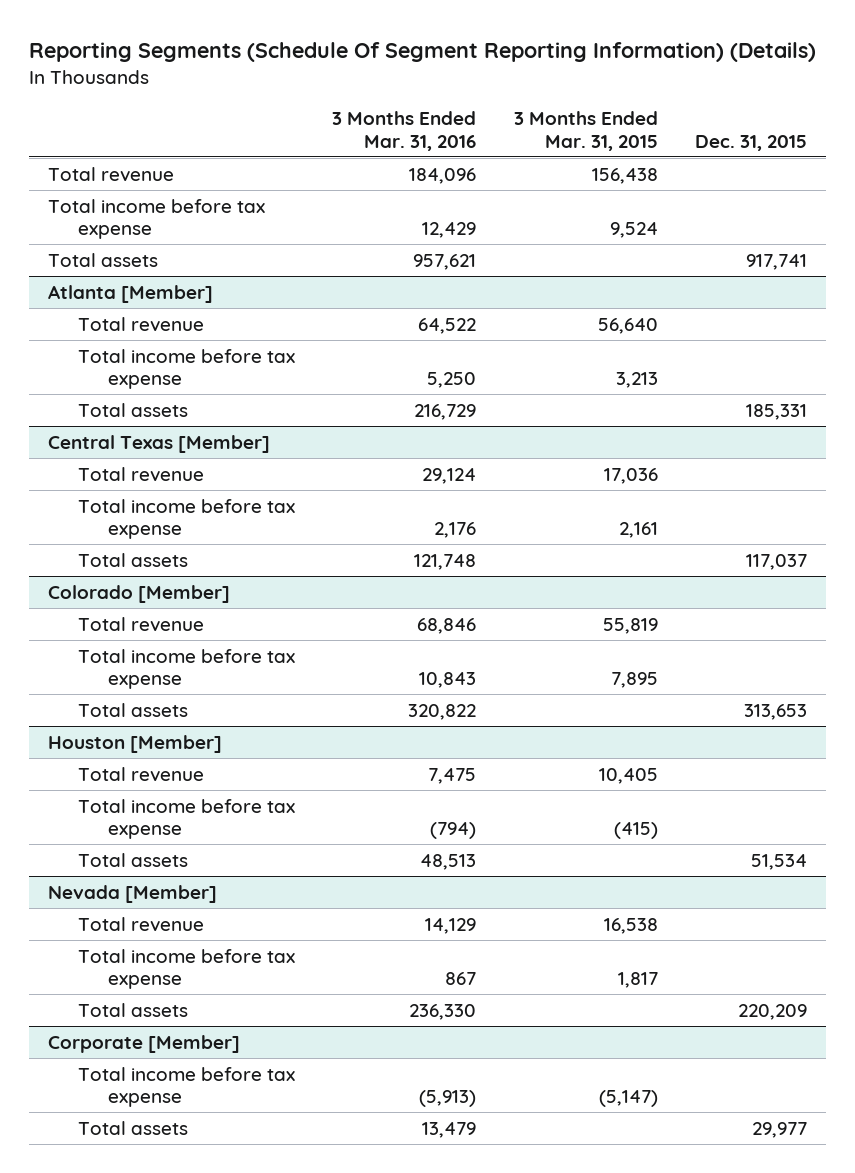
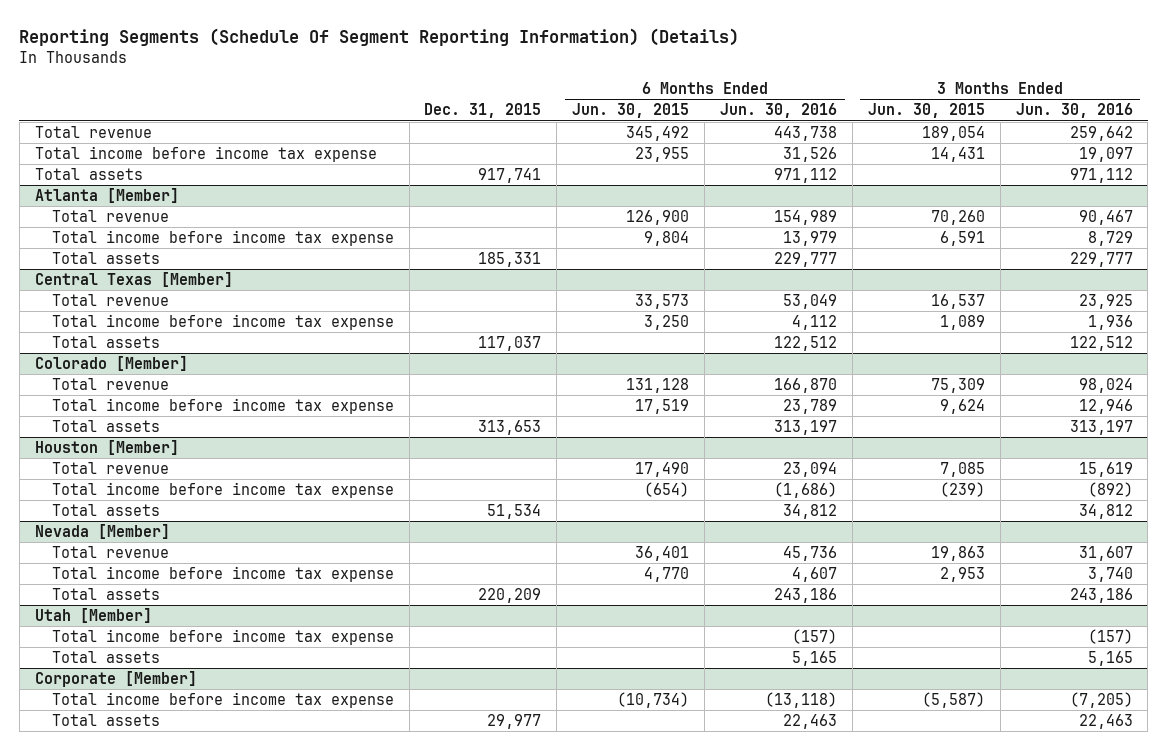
- | 3 Months Ended Mar. 31, 2016 | 3 Months Ended Mar. 31, 2015 | Dec. 31, 2015
+ | Dec. 31, 2015 | 6 Months Ended Jun. 30, 2015 | 6 Months Ended Jun. 30, 2016 | 3 Months Ended Jun. 30, 2015 | 3 Months Ended Jun. 30, 2016
- Total income before tax expense | 12,429 | 9,524 |
+ Total income before income tax expense | | 23,955 | 31,526 | 14,431 | 19,097
@ Atlanta [Member]
- Total income before tax expense | 5,250 | 3,213 |
+ Total income before income tax expense | | 9,804 | 13,979 | 6,591 | 8,729
@ Central Texas [Member]
- Total income before tax expense | 2,176 | 2,161 |
+ Total income before income tax expense | | 3,250 | 4,112 | 1,089 | 1,936
@ Colorado [Member]
- Total income before tax expense | 10,843 | 7,895 |
+ Total income before income tax expense | | 17,519 | 23,789 | 9,624 | 12,946
@ Houston [Member]
- Total income before tax expense | (794) | (415) |
+ Total income before income tax expense | | (654) | (1,686) | (239) | (892)
@ Nevada [Member]
- Total income before tax expense | 867 | 1,817 |
+ Total income before income tax expense | | 4,770 | 4,607 | 2,953 | 3,740
+ Utah [Member]
+ Total income before income tax expense | | | (157) | | (157)
+ Total assets | | | 5,165 | | 5,165
@ Corporate [Member]
- Total income before tax expense | (5,913) | (5,147) |
+ Total income before income tax expense | | (10,734) | (13,118) | (5,587) | (7,205)

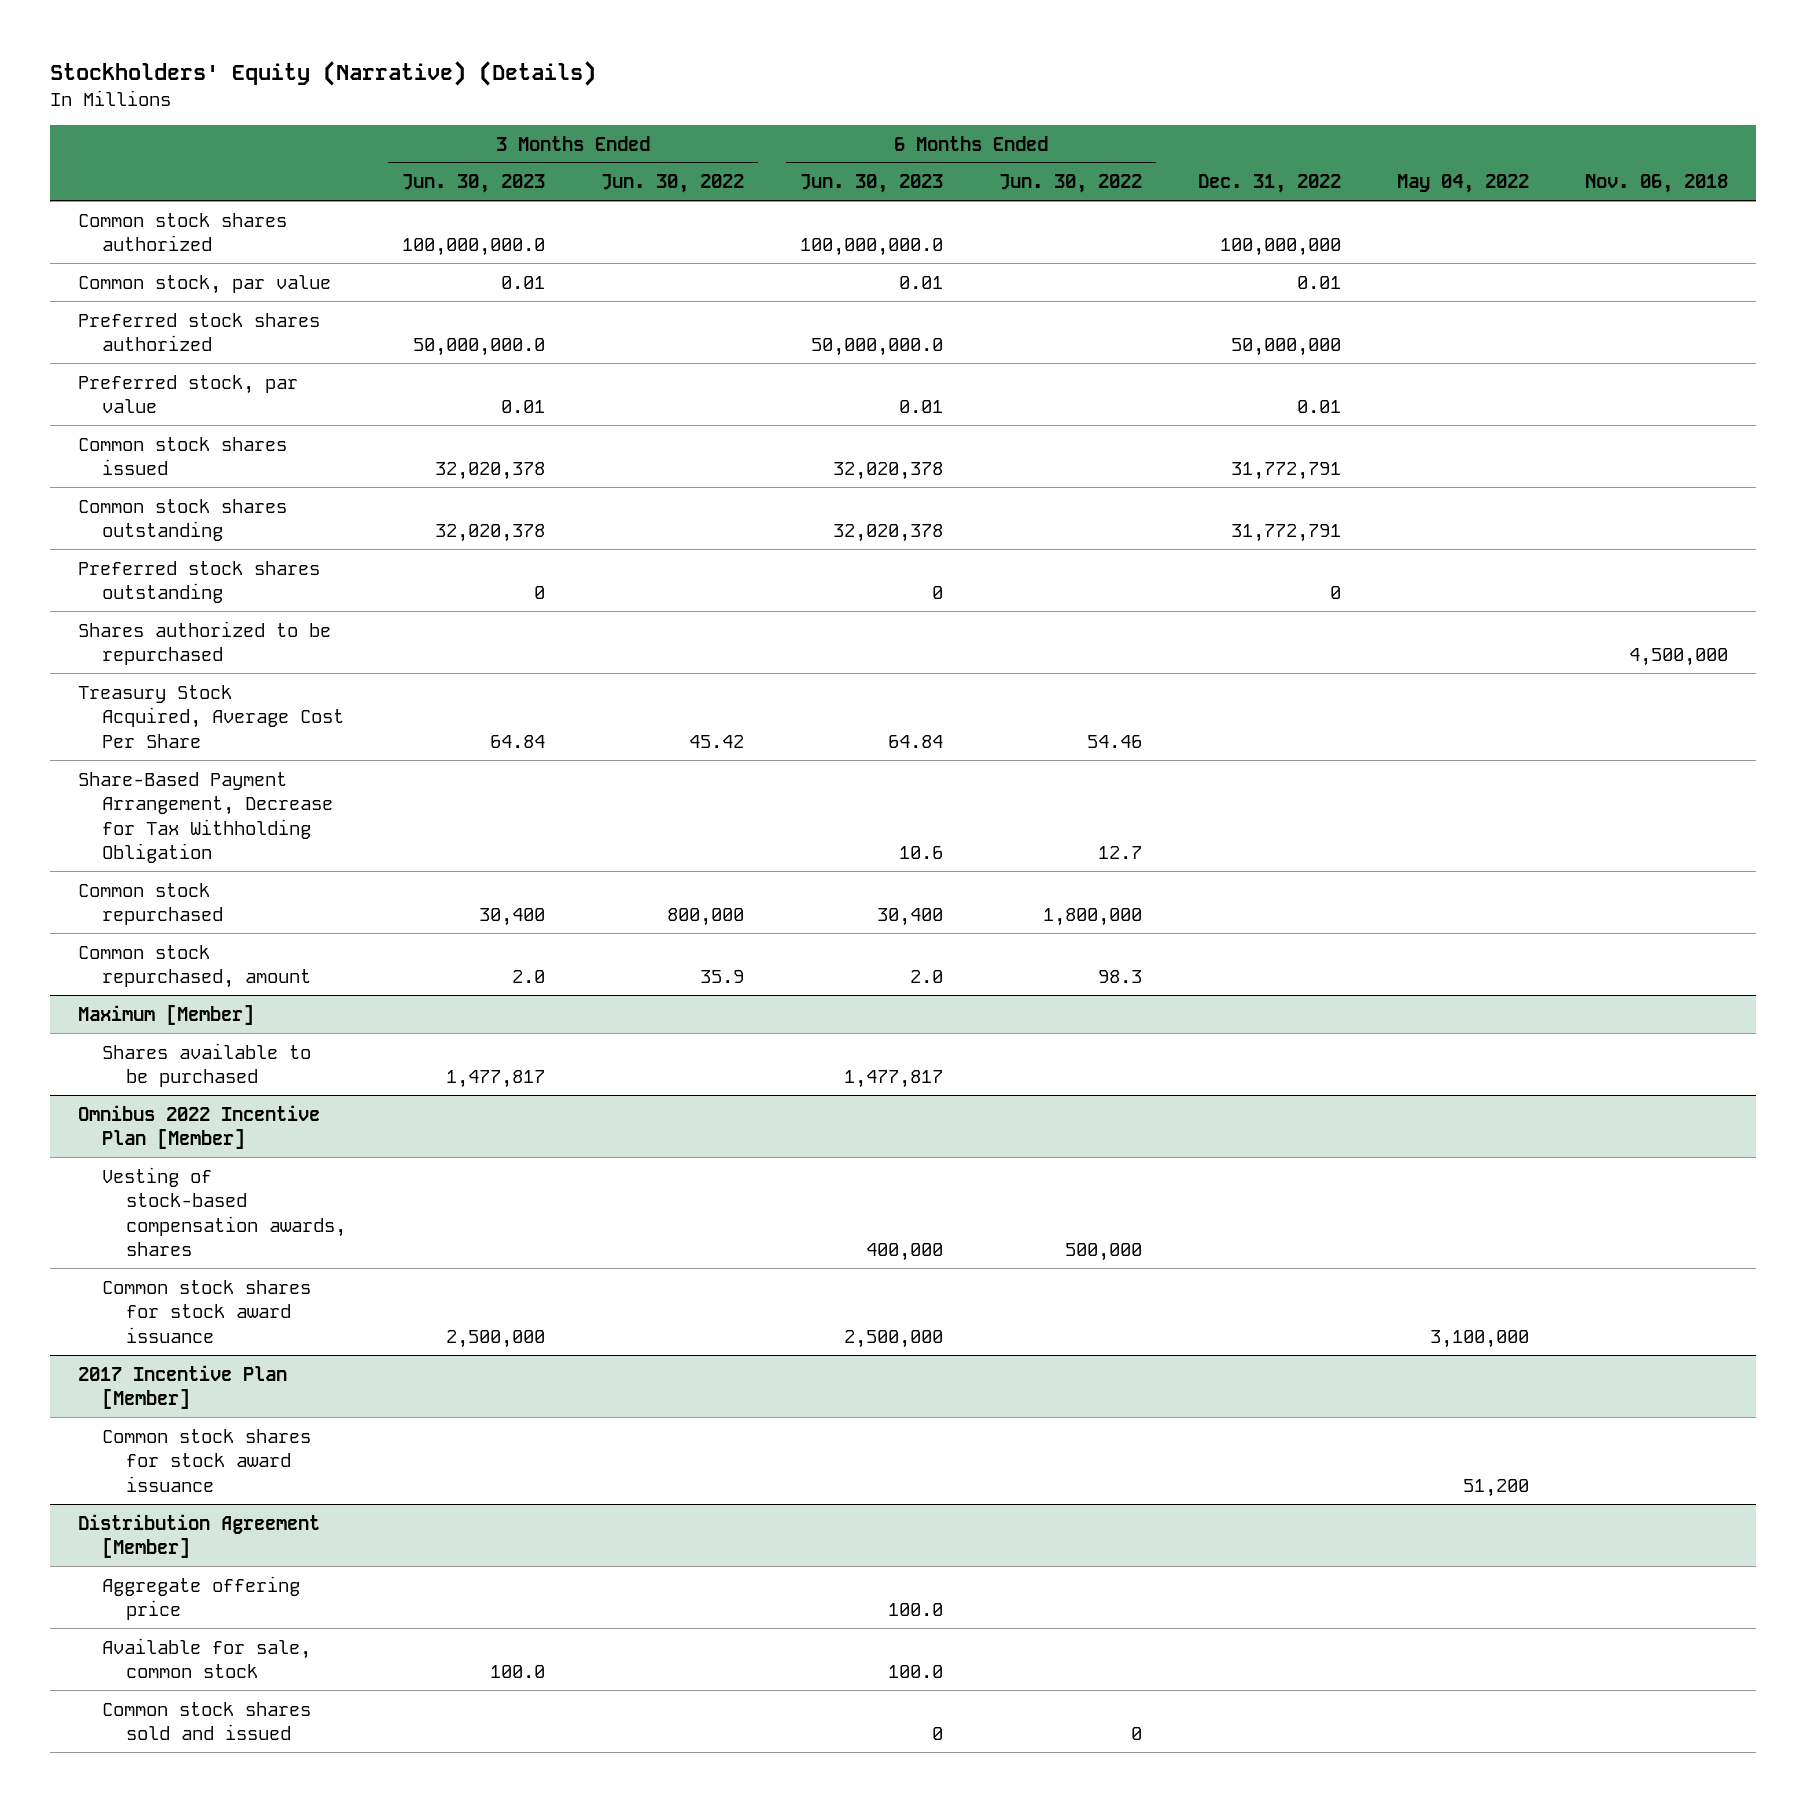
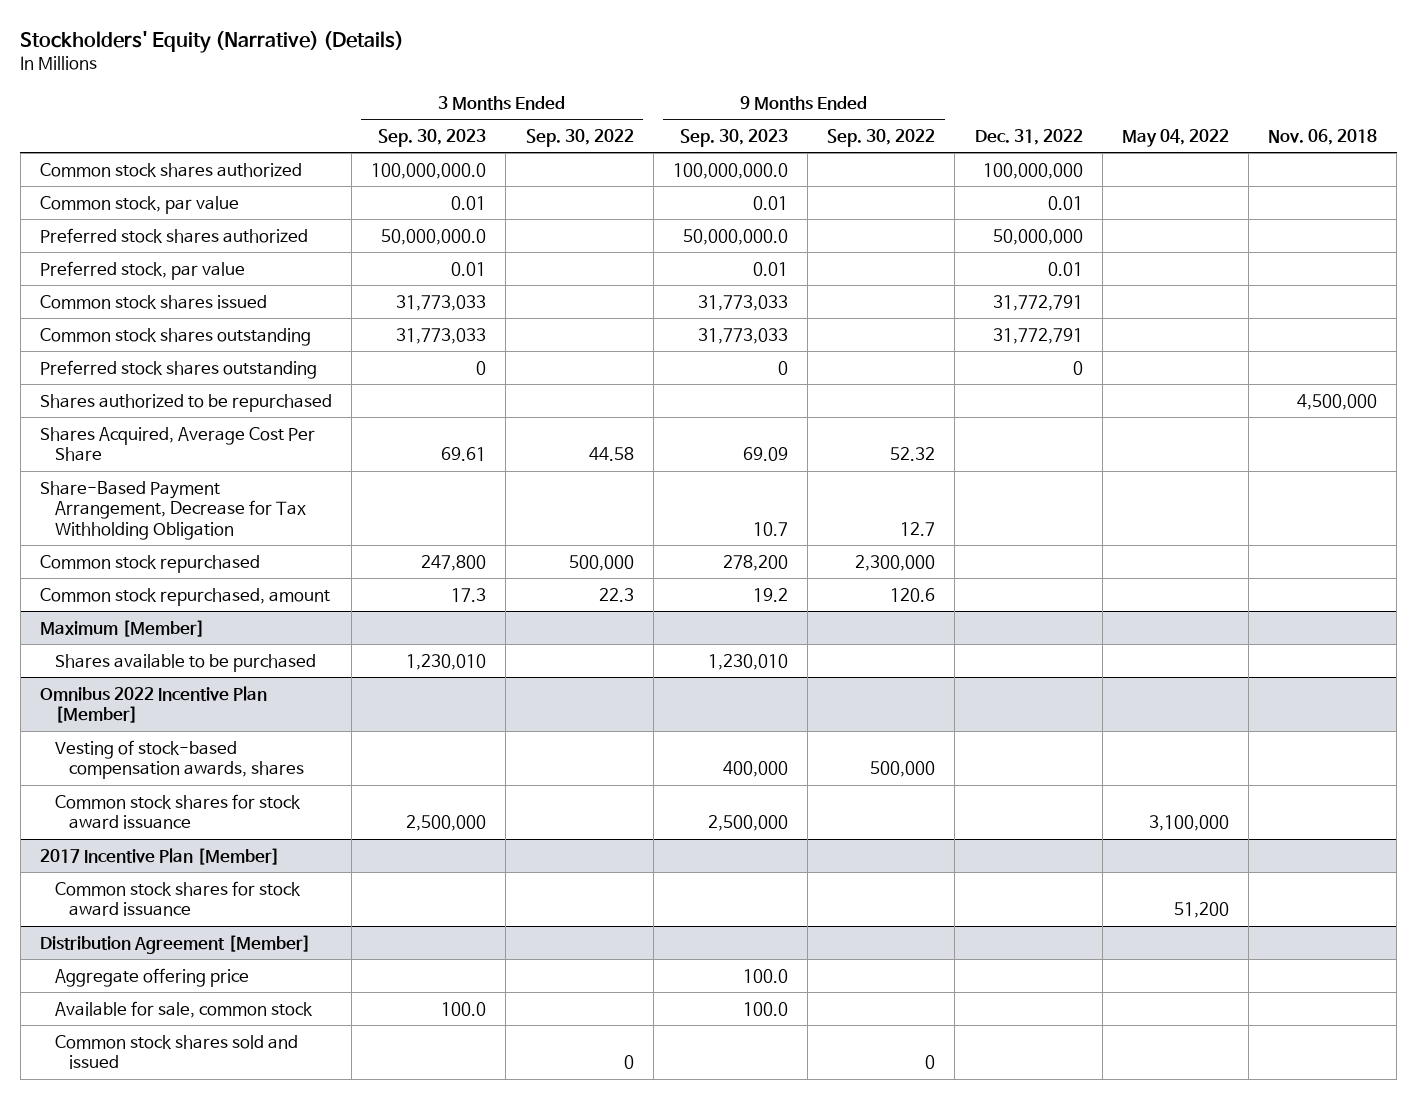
- | 3 Months Ended Jun. 30, 2023 | 3 Months Ended Jun. 30, 2022 | 6 Months Ended Jun. 30, 2023 | 6 Months Ended Jun. 30, 2022 | Dec. 31, 2022 | May 04, 2022 | Nov. 06, 2018
+ | 3 Months Ended Sep. 30, 2023 | 3 Months Ended Sep. 30, 2022 | 9 Months Ended Sep. 30, 2023 | 9 Months Ended Sep. 30, 2022 | Dec. 31, 2022 | May 04, 2022 | Nov. 06, 2018
- Treasury Stock Acquired, Average Cost Per Share | 64.84 | 45.42 | 64.84 | 54.46 | | |
+ Shares Acquired, Average Cost Per Share | 69.61 | 44.58 | 69.09 | 52.32 | | |

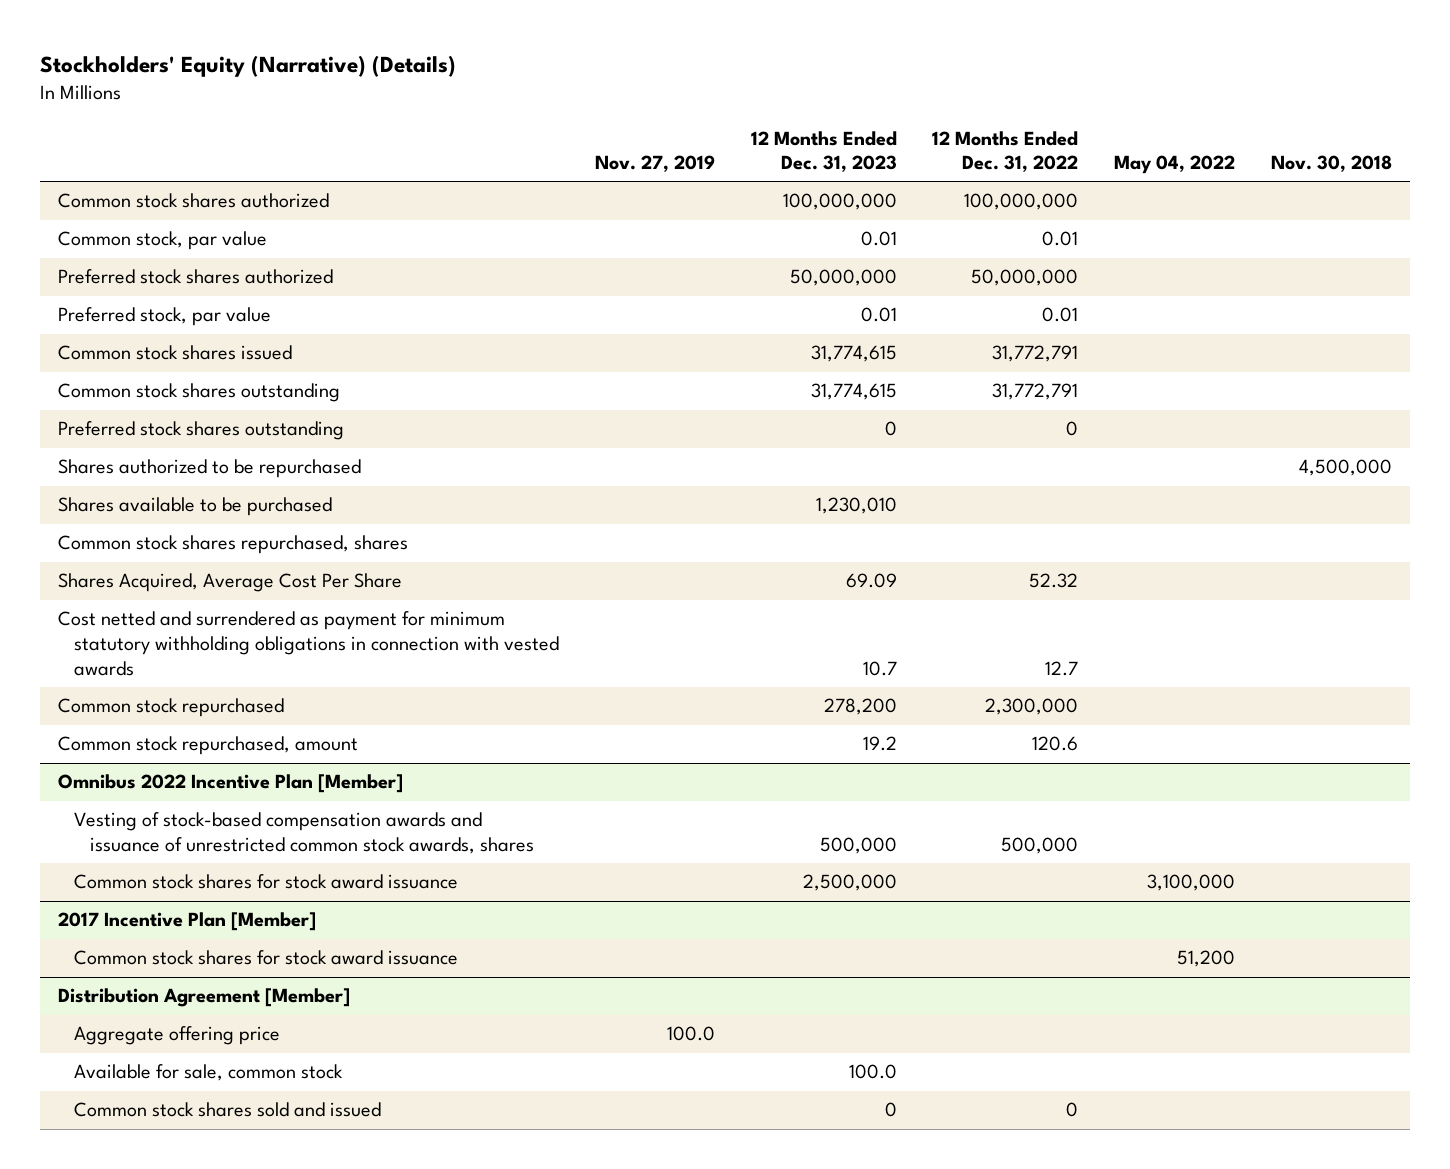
- | 3 Months Ended Sep. 30, 2023 | 3 Months Ended Sep. 30, 2022 | 9 Months Ended Sep. 30, 2023 | 9 Months Ended Sep. 30, 2022 | Dec. 31, 2022 | May 04, 2022 | Nov. 06, 2018
+ | Nov. 27, 2019 | 12 Months Ended Dec. 31, 2023 | 12 Months Ended Dec. 31, 2022 | May 04, 2022 | Nov. 30, 2018
+ Shares available to be purchased | | 1,230,010 | | |
+ Common stock shares repurchased, shares
- Share-Based Payment Arrangement, Decrease for Tax Withholding Obligation | | | 10.7 | 12.7 | | |
+ Cost netted and surrendered as payment for minimum statutory withholding obligations in connection with vested awards | | 10.7 | 12.7 | |
- Maximum [Member]
- Shares available to be purchased | 1,230,010 | | 1,230,010 | | | |
@ Omnibus 2022 Incentive Plan [Member]
- Vesting of stock-based compensation awards, shares | | | 400,000 | 500,000 | | |
+ Vesting of stock-based compensation awards and issuance of unrestricted common stock awards, shares | | 500,000 | 500,000 | |

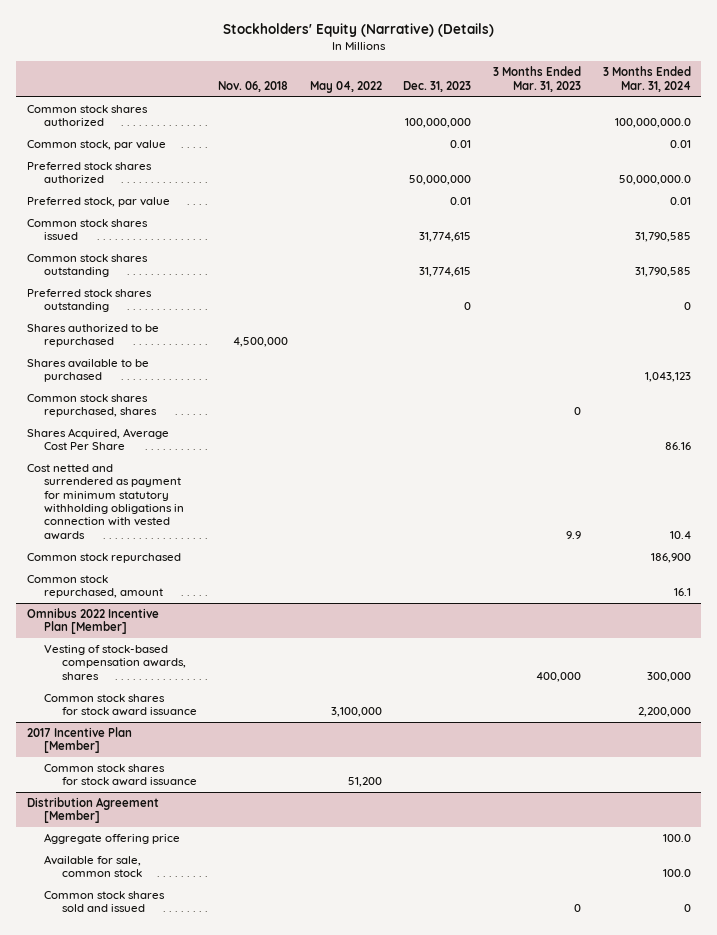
- | Nov. 27, 2019 | 12 Months Ended Dec. 31, 2023 | 12 Months Ended Dec. 31, 2022 | May 04, 2022 | Nov. 30, 2018
+ | Nov. 06, 2018 | May 04, 2022 | Dec. 31, 2023 | 3 Months Ended Mar. 31, 2023 | 3 Months Ended Mar. 31, 2024
@ Omnibus 2022 Incentive Plan [Member]
- Vesting of stock-based compensation awards and issuance of unrestricted common stock awards, shares | | 500,000 | 500,000 | |
+ Vesting of stock-based compensation awards, shares | | | | 400,000 | 300,000

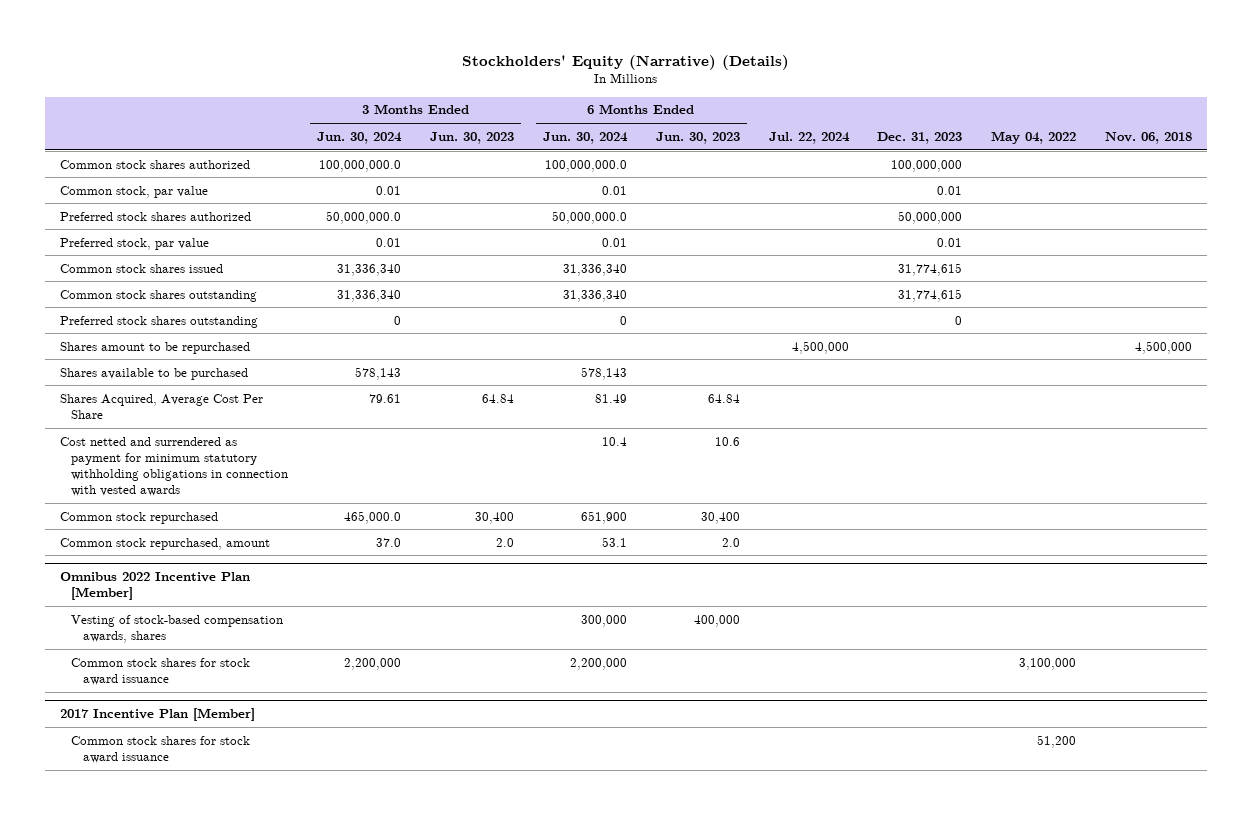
- | Nov. 06, 2018 | May 04, 2022 | Dec. 31, 2023 | 3 Months Ended Mar. 31, 2023 | 3 Months Ended Mar. 31, 2024
+ | 3 Months Ended Jun. 30, 2024 | 3 Months Ended Jun. 30, 2023 | 6 Months Ended Jun. 30, 2024 | 6 Months Ended Jun. 30, 2023 | Jul. 22, 2024 | Dec. 31, 2023 | May 04, 2022 | Nov. 06, 2018
- Shares authorized to be repurchased | 4,500,000 | | | |
+ Shares amount to be repurchased | | | | | 4,500,000 | | | 4,500,000
- Common stock shares repurchased, shares | | | | 0 |
- Distribution Agreement [Member]
- Aggregate offering price | | | | | 100.0
- Available for sale, common stock | | | | | 100.0
- Common stock shares sold and issued | | | | 0 | 0

